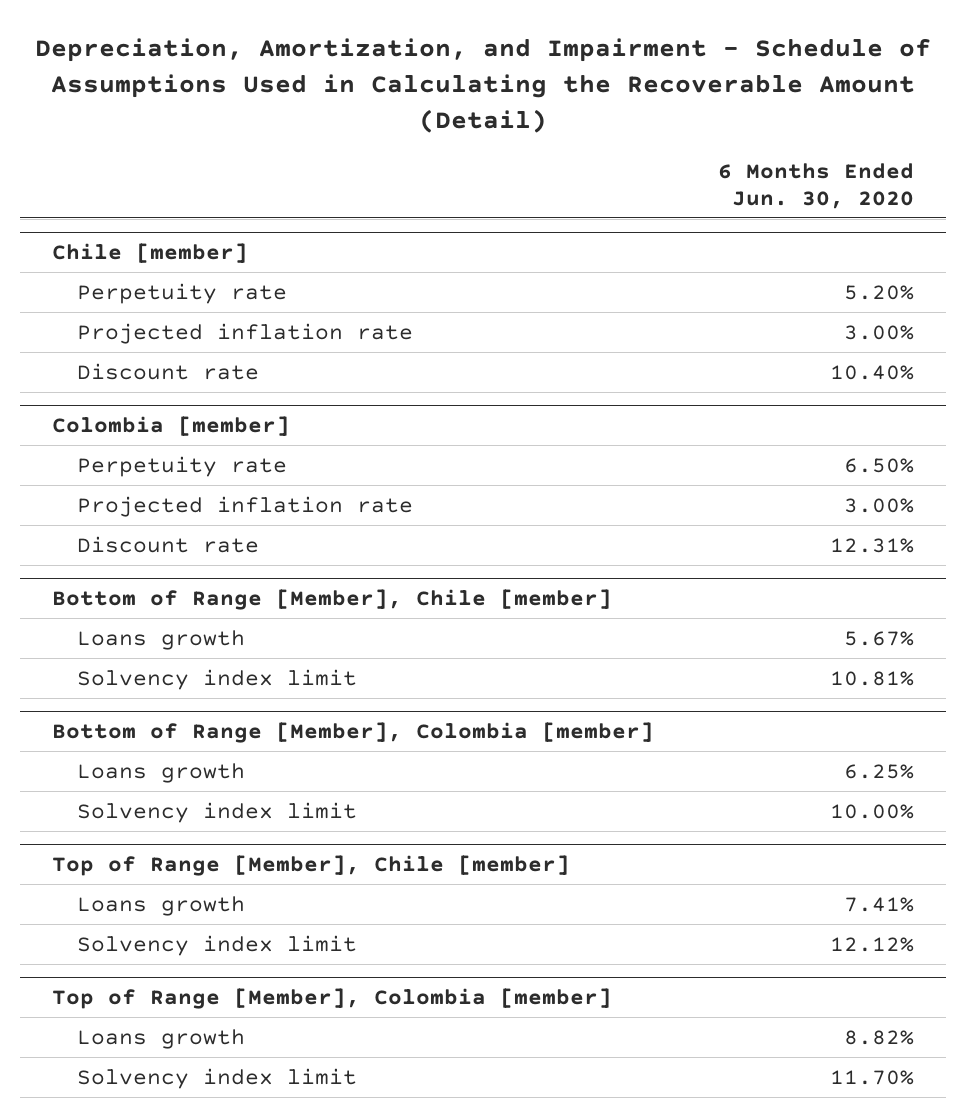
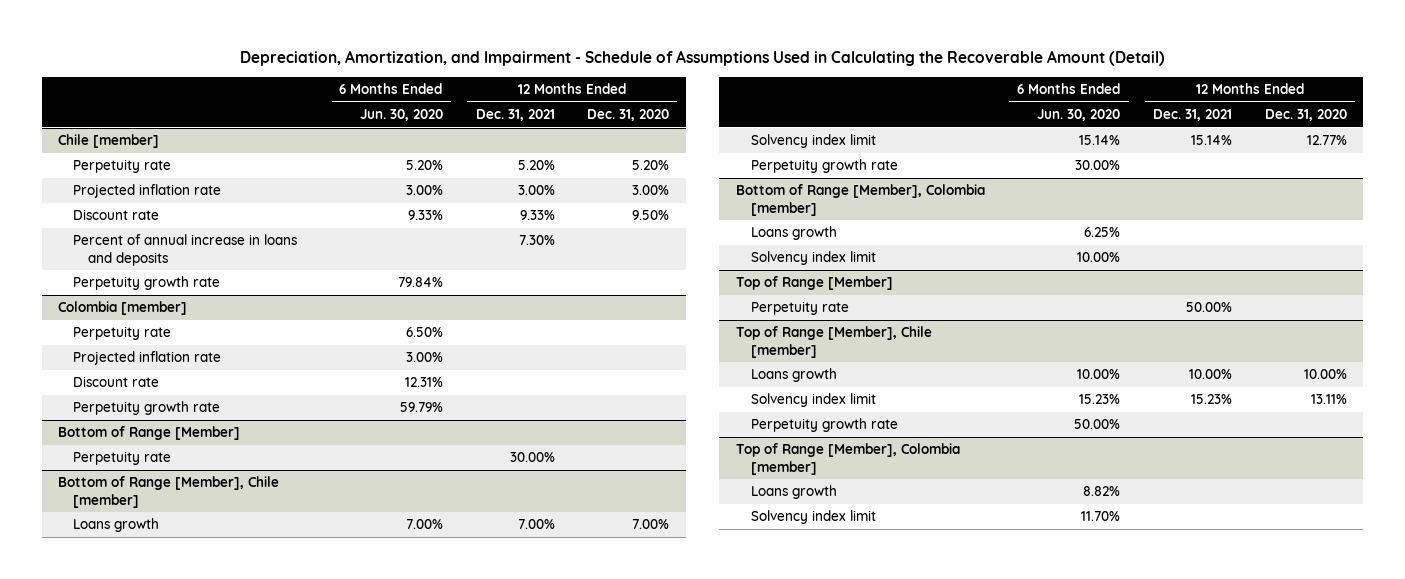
- | 6 Months Ended Jun. 30, 2020
+ | 6 Months Ended Jun. 30, 2020 | 12 Months Ended Dec. 31, 2021 | 12 Months Ended Dec. 31, 2020
@ Chile [member]
- Discount rate | 10.40%
+ Discount rate | 9.33% | 9.33% | 9.50%
+ Percent of annual increase in loans and deposits | | 7.30% |
+ Perpetuity growth rate | 79.84% | |
@ Colombia [member]
+ Perpetuity growth rate | 59.79% | |
+ Bottom of Range [Member]
+ Perpetuity rate | | 30.00% |
@ Bottom of Range [Member], Chile [member]
- Loans growth | 5.67%
- Solvency index limit | 10.81%
+ Loans growth | 7.00% | 7.00% | 7.00%
+ Solvency index limit | 15.14% | 15.14% | 12.77%
+ Perpetuity growth rate | 30.00% | |
+ Top of Range [Member]
+ Perpetuity rate | | 50.00% |
@ Top of Range [Member], Chile [member]
- Loans growth | 7.41%
- Solvency index limit | 12.12%
+ Loans growth | 10.00% | 10.00% | 10.00%
+ Solvency index limit | 15.23% | 15.23% | 13.11%
+ Perpetuity growth rate | 50.00% | |

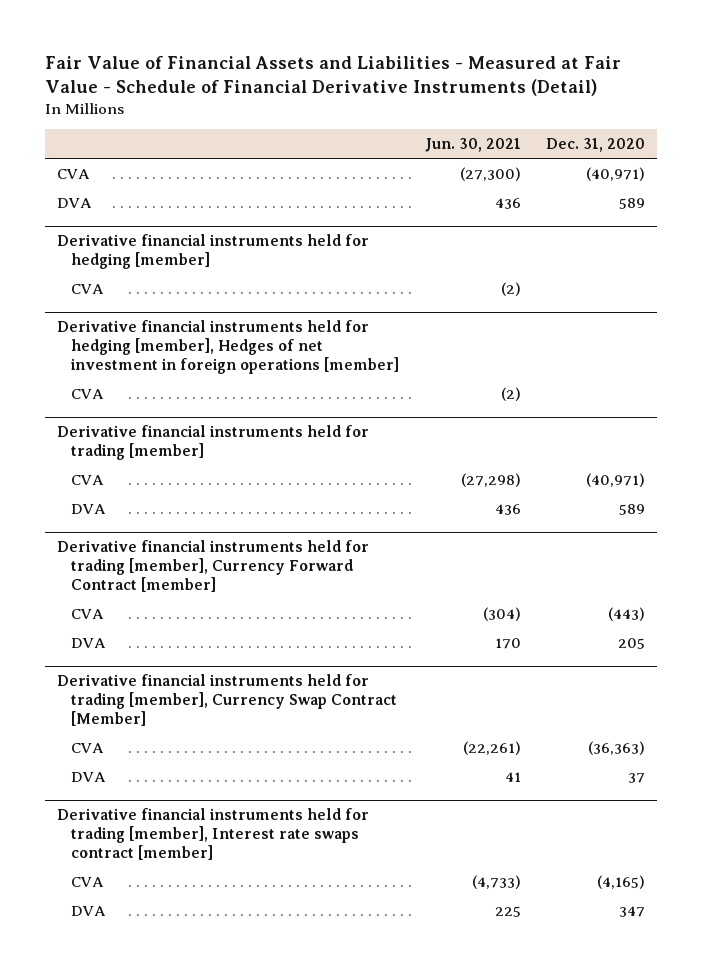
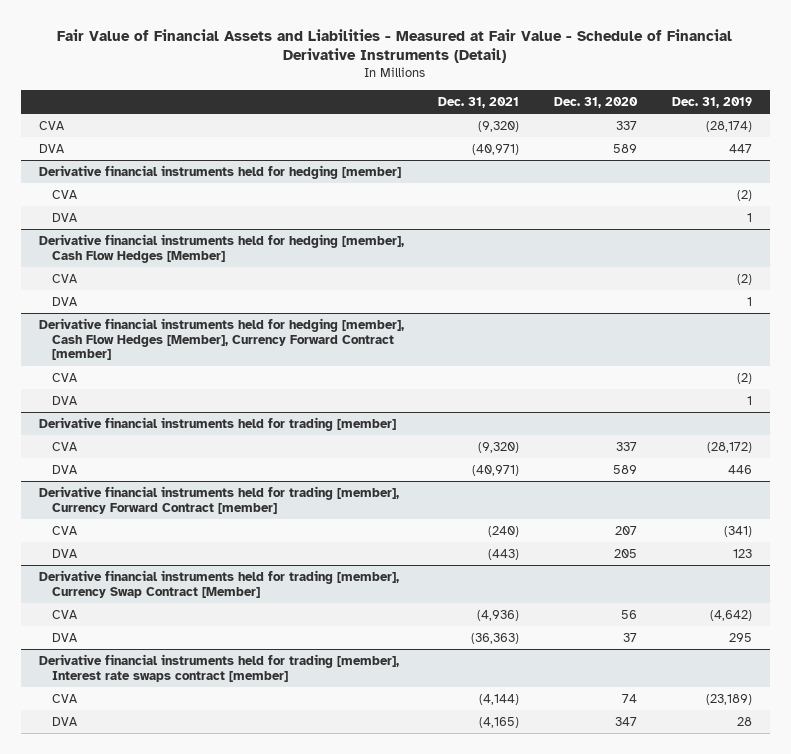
- | Jun. 30, 2021 | Dec. 31, 2020
+ | Dec. 31, 2021 | Dec. 31, 2020 | Dec. 31, 2019
- CVA | (27,300) | (40,971)
+ CVA | (9,320) | 337 | (28,174)
- Derivative financial instruments held for hedging [member], Hedges of net investment in foreign operations [member]
@ Derivative financial instruments held for hedging [member]
+ DVA | | | 1
+ Derivative financial instruments held for hedging [member], Cash Flow Hedges [Member]
+ DVA | | | 1
+ Derivative financial instruments held for hedging [member], Cash Flow Hedges [Member], Currency Forward Contract [member]
+ CVA | | | (2)
+ DVA | | | 1
@ Derivative financial instruments held for trading [member]
- CVA | (27,298) | (40,971)
+ CVA | (9,320) | 337 | (28,172)
@ Derivative financial instruments held for trading [member], Currency Forward Contract [member]
- CVA | (304) | (443)
+ CVA | (240) | 207 | (341)
@ Derivative financial instruments held for trading [member], Currency Swap Contract [Member]
- CVA | (22,261) | (36,363)
+ CVA | (4,936) | 56 | (4,642)
@ Derivative financial instruments held for trading [member], Interest rate swaps contract [member]
- CVA | (4,733) | (4,165)
+ CVA | (4,144) | 74 | (23,189)

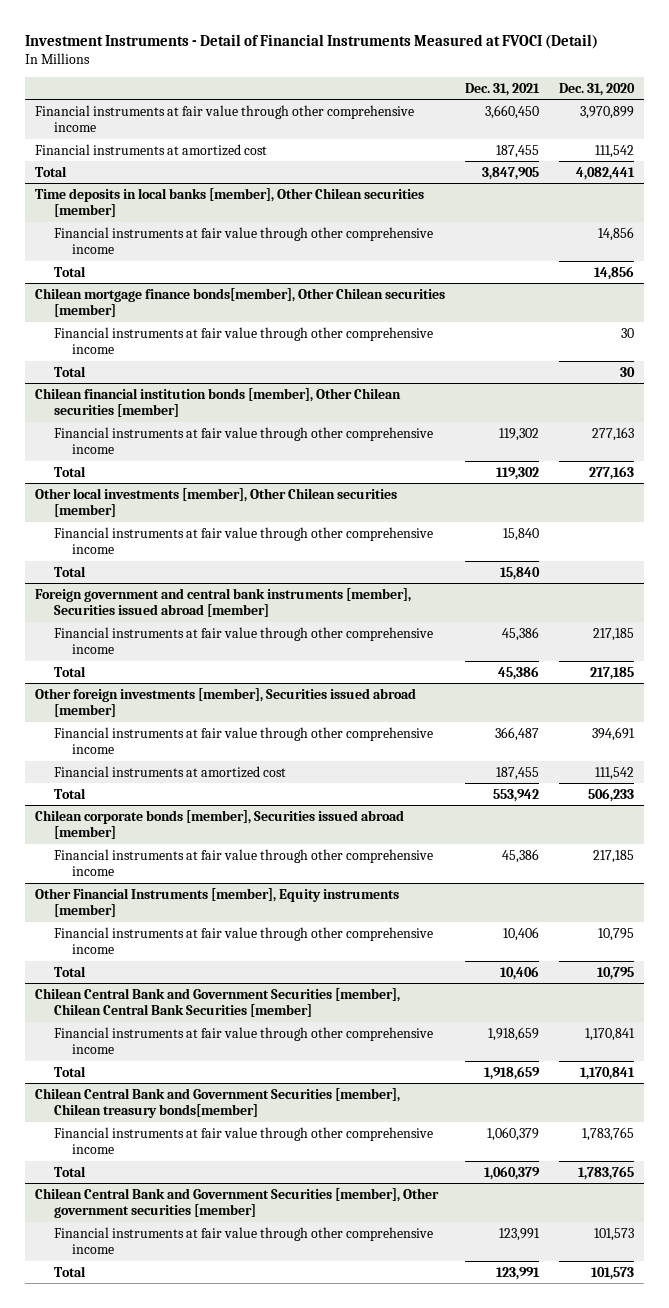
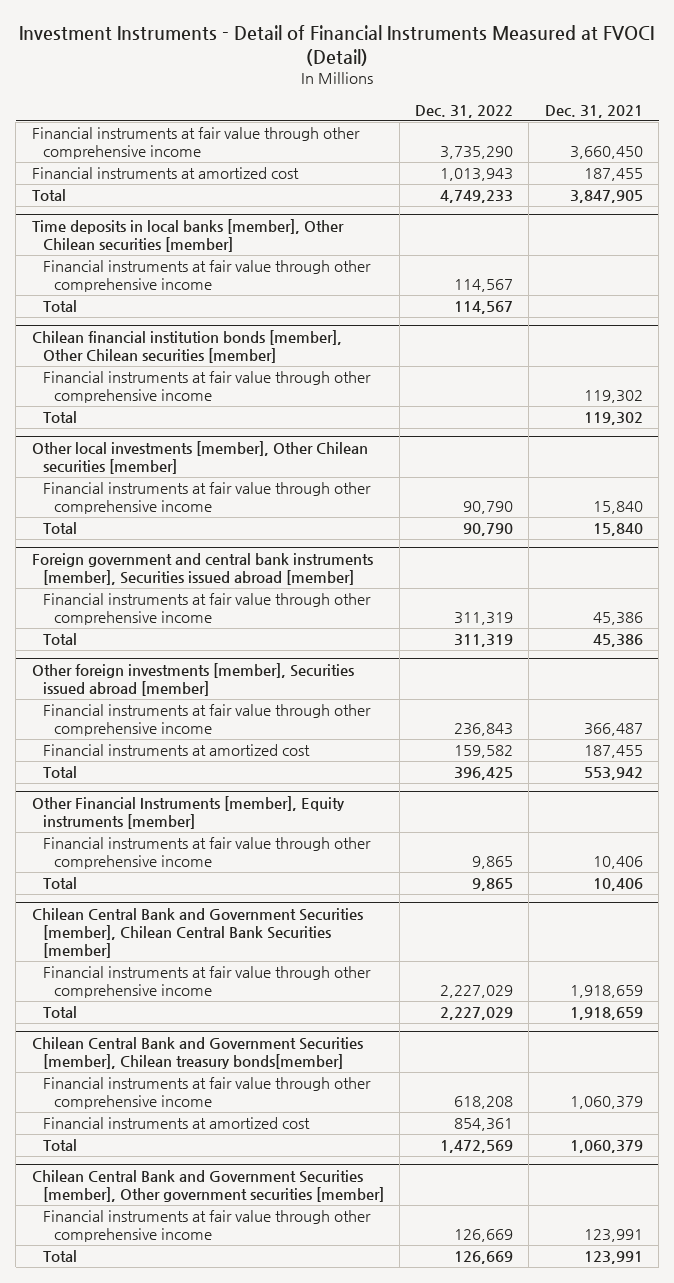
- | Dec. 31, 2021 | Dec. 31, 2020
+ | Dec. 31, 2022 | Dec. 31, 2021
- Chilean mortgage finance bonds[member], Other Chilean securities [member]
- Financial instruments at fair value through other comprehensive income | | 30
- Total | | 30
- Chilean corporate bonds [member], Securities issued abroad [member]
- Financial instruments at fair value through other comprehensive income | 45,386 | 217,185
@ Chilean Central Bank and Government Securities [member], Chilean treasury bonds[member]
+ Financial instruments at amortized cost | 854,361 |

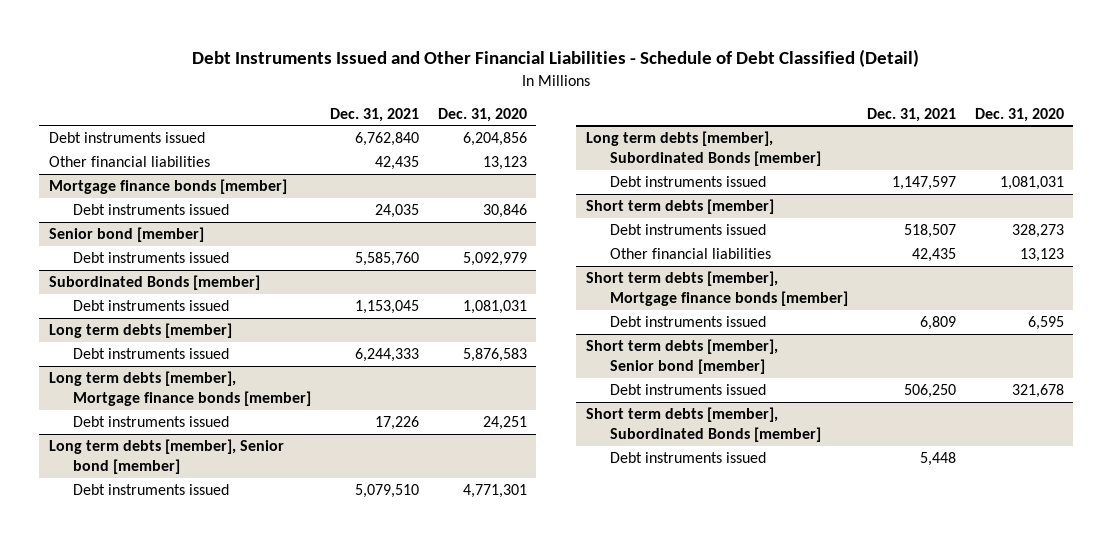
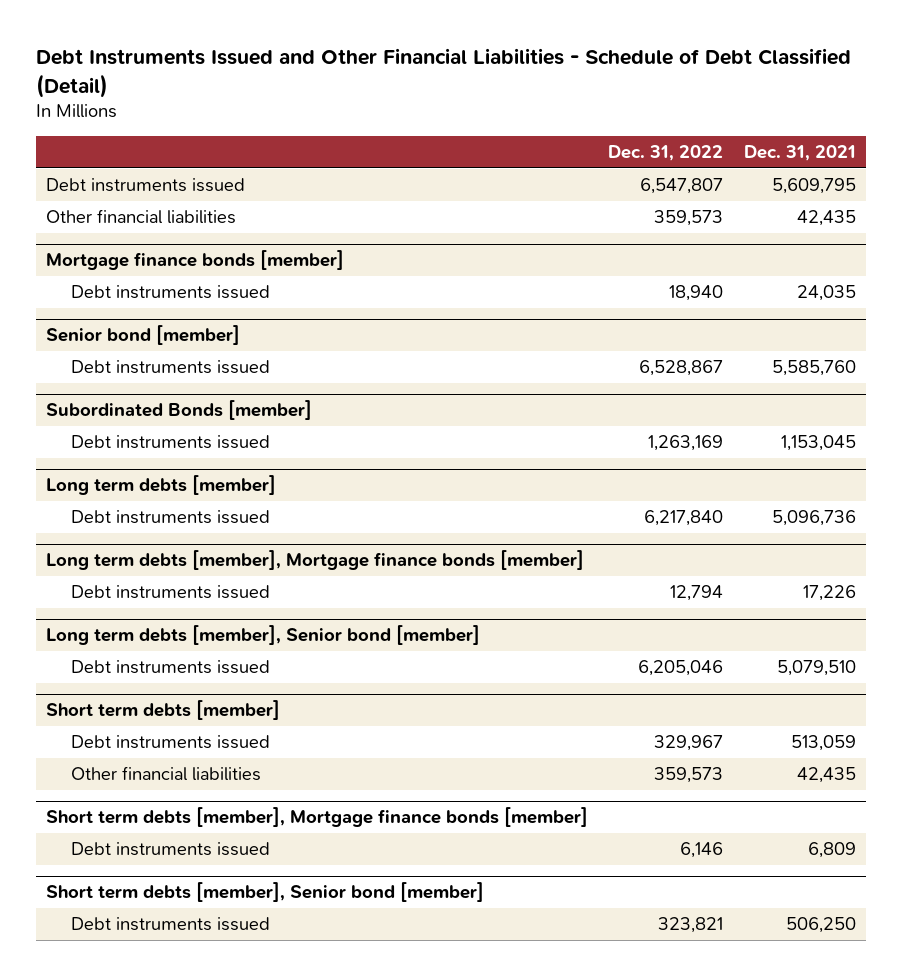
- | Dec. 31, 2021 | Dec. 31, 2020
+ | Dec. 31, 2022 | Dec. 31, 2021
- Debt instruments issued | 6,762,840 | 6,204,856
+ Debt instruments issued | 6,547,807 | 5,609,795
@ Long term debts [member]
- Debt instruments issued | 6,244,333 | 5,876,583
+ Debt instruments issued | 6,217,840 | 5,096,736
- Long term debts [member], Subordinated Bonds [member]
- Debt instruments issued | 1,147,597 | 1,081,031
@ Short term debts [member]
- Debt instruments issued | 518,507 | 328,273
+ Debt instruments issued | 329,967 | 513,059
- Short term debts [member], Subordinated Bonds [member]
- Debt instruments issued | 5,448 |

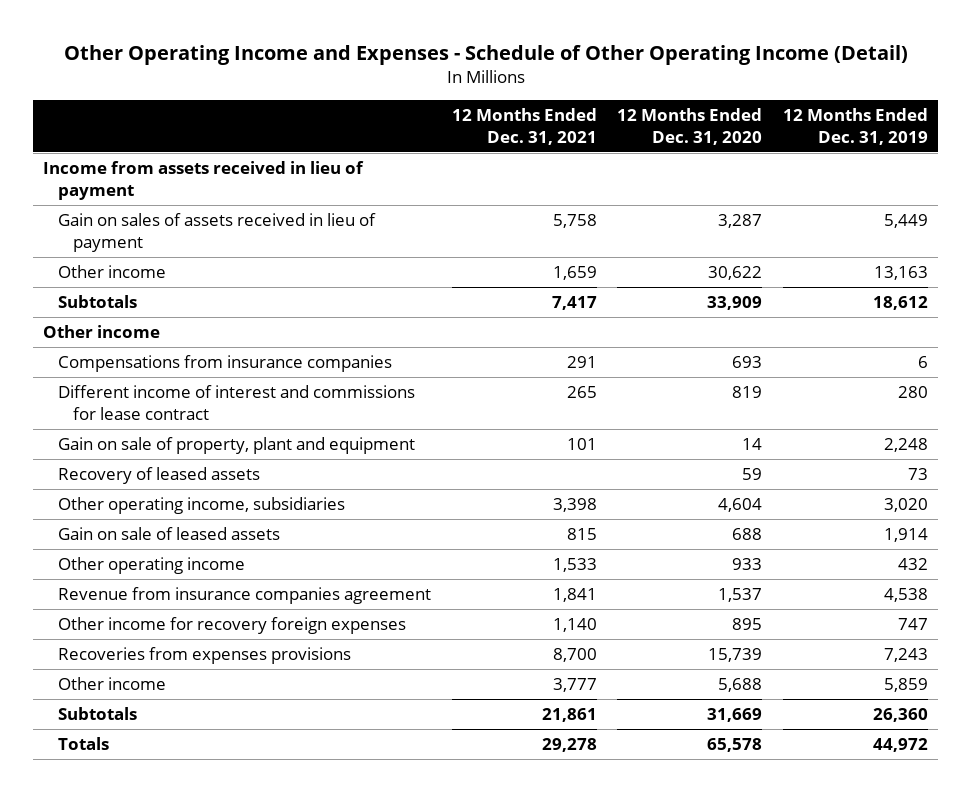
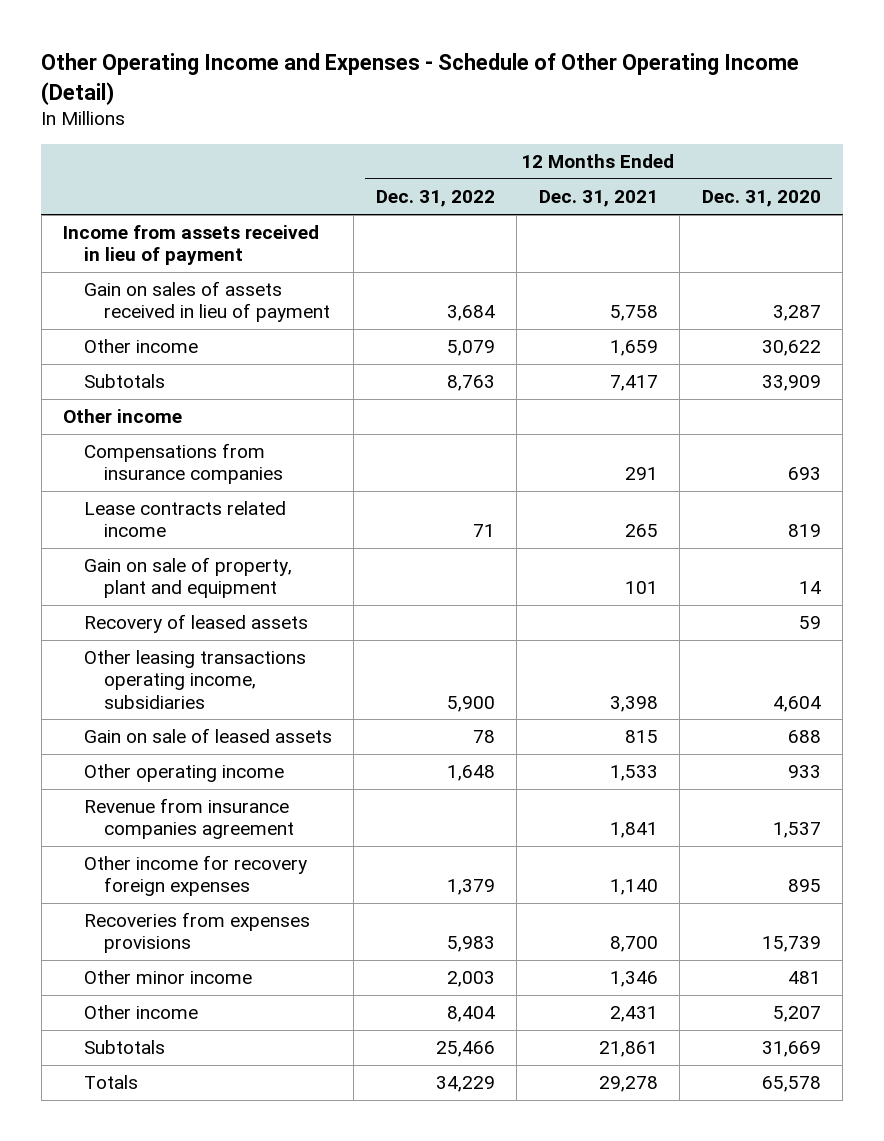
- | 12 Months Ended Dec. 31, 2021 | 12 Months Ended Dec. 31, 2020 | 12 Months Ended Dec. 31, 2019
+ | 12 Months Ended Dec. 31, 2022 | 12 Months Ended Dec. 31, 2021 | 12 Months Ended Dec. 31, 2020
- Different income of interest and commissions for lease contract | 265 | 819 | 280
+ Lease contracts related income | 71 | 265 | 819
- Other operating income, subsidiaries | 3,398 | 4,604 | 3,020
+ Other leasing transactions operating income, subsidiaries | 5,900 | 3,398 | 4,604
- Other income | 3,777 | 5,688 | 5,859
+ Other minor income | 2,003 | 1,346 | 481
+ Other income | 8,404 | 2,431 | 5,207

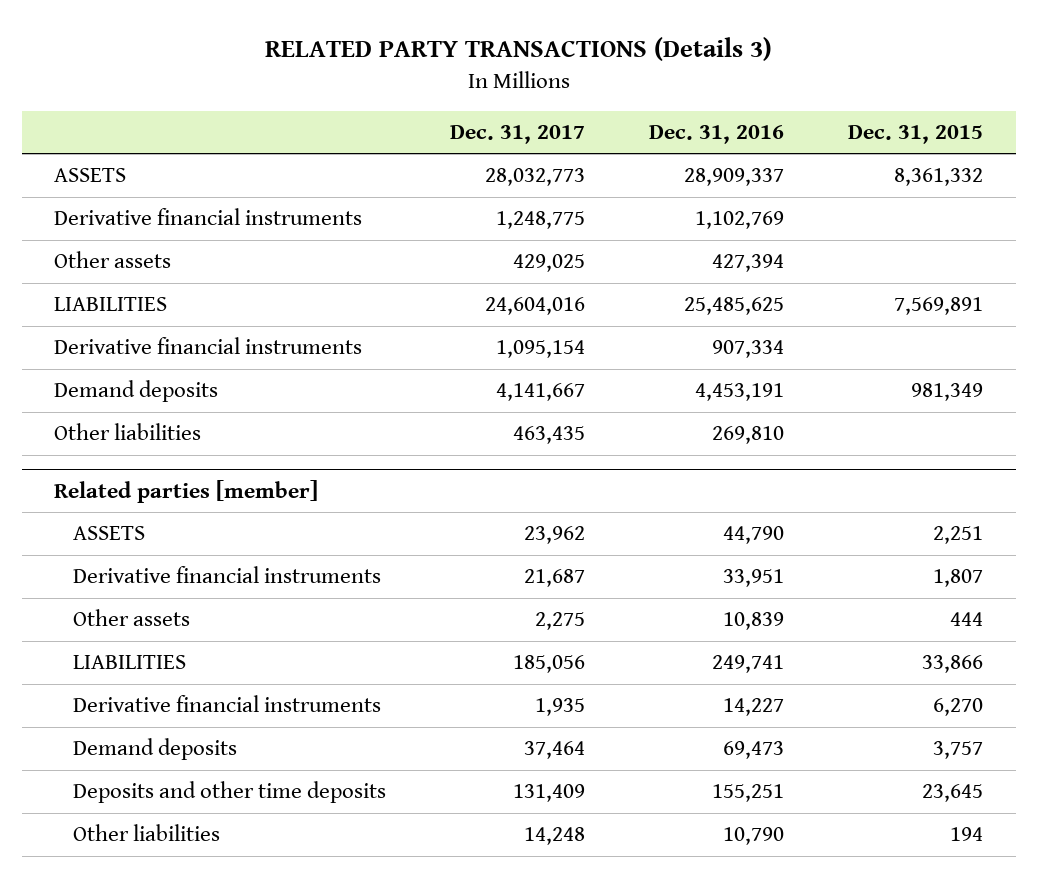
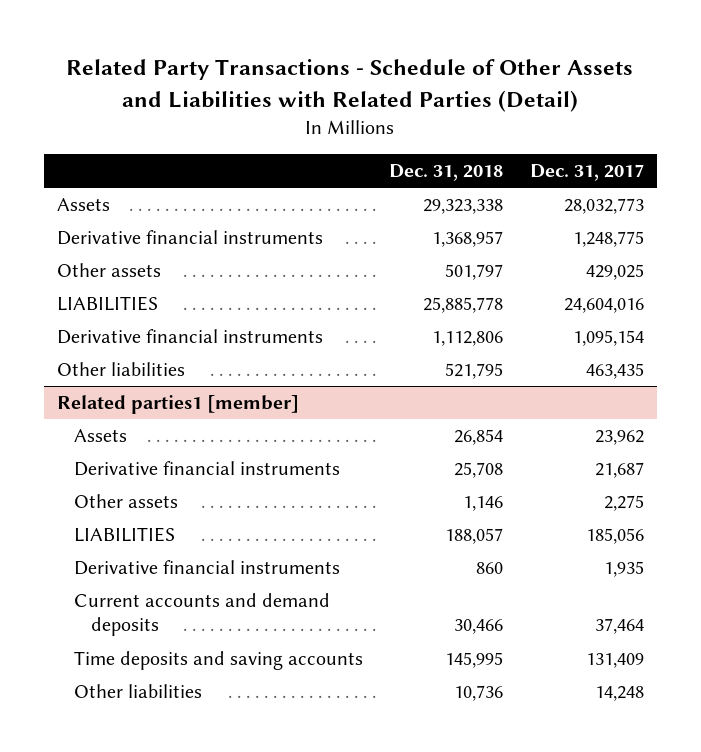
- RELATED PARTY TRANSACTIONS (Details 3)
+ Related Party Transactions - Schedule of Other Assets and Liabilities with Related Parties (Detail)
- | Dec. 31, 2017 | Dec. 31, 2016 | Dec. 31, 2015
+ | Dec. 31, 2018 | Dec. 31, 2017
- ASSETS | 28,032,773 | 28,909,337 | 8,361,332
+ Assets | 29,323,338 | 28,032,773
- Demand deposits | 4,141,667 | 4,453,191 | 981,349
- Related parties [member]
- ASSETS | 23,962 | 44,790 | 2,251
+ Related parties1 [member]
+ Assets | 26,854 | 23,962
- Demand deposits | 37,464 | 69,473 | 3,757
- Deposits and other time deposits | 131,409 | 155,251 | 23,645
+ Current accounts and demand deposits | 30,466 | 37,464
+ Time deposits and saving accounts | 145,995 | 131,409

